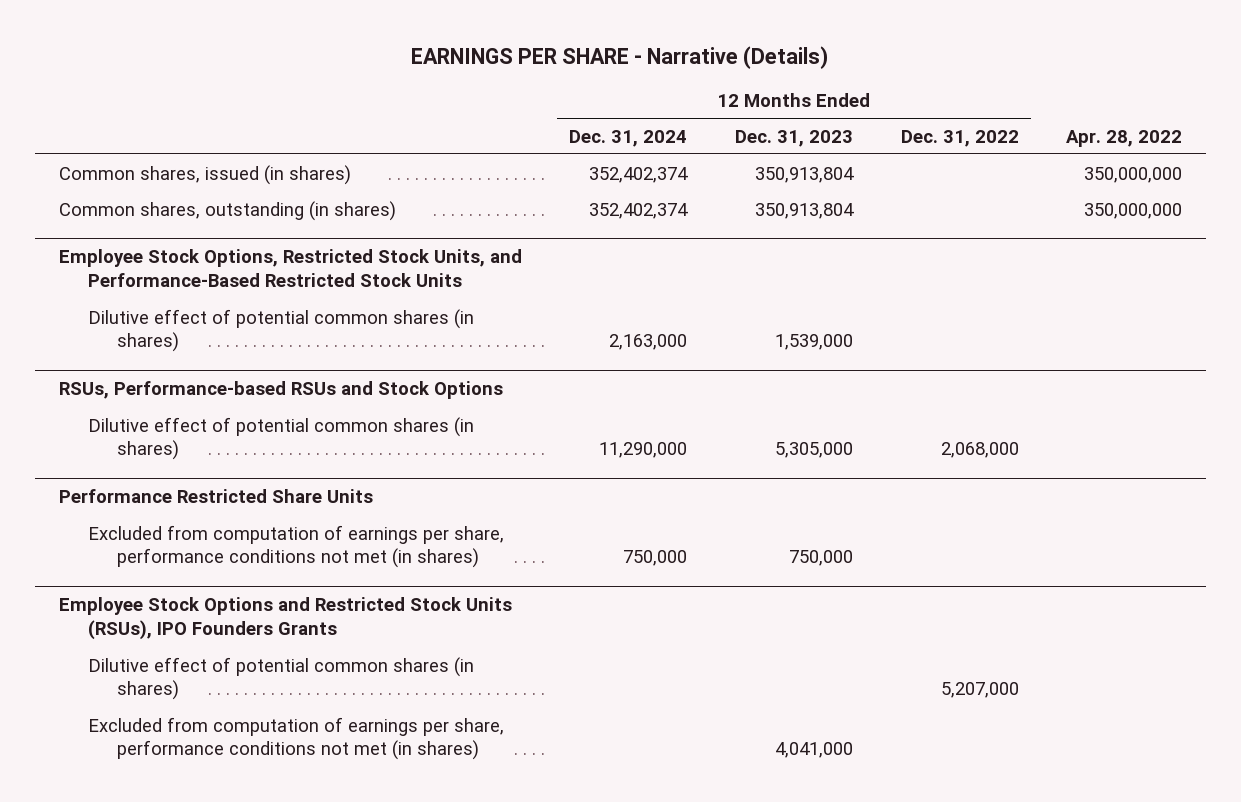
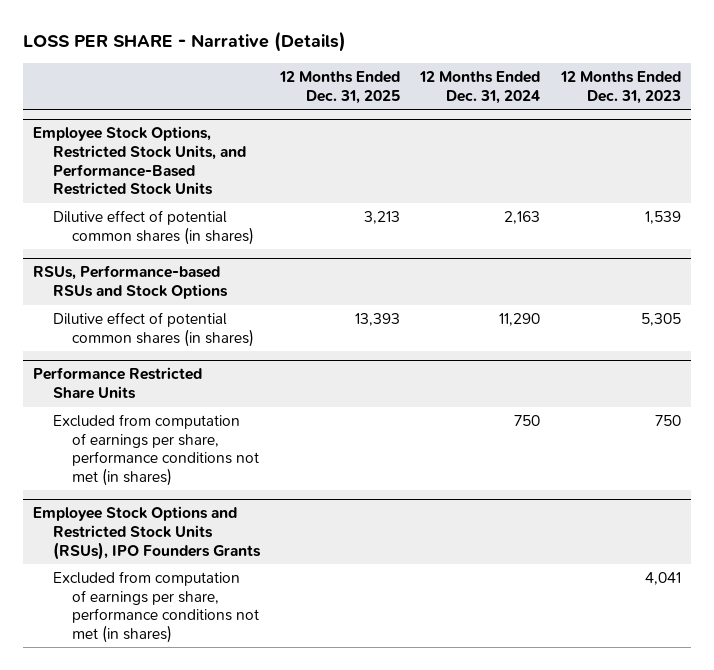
- EARNINGS PER SHARE - Narrative (Details)
+ LOSS PER SHARE - Narrative (Details)
- | 12 Months Ended Dec. 31, 2024 | 12 Months Ended Dec. 31, 2023 | 12 Months Ended Dec. 31, 2022 | Apr. 28, 2022
+ | 12 Months Ended Dec. 31, 2025 | 12 Months Ended Dec. 31, 2024 | 12 Months Ended Dec. 31, 2023
- Common shares, issued (in shares) | 352,402,374 | 350,913,804 | | 350,000,000
- Common shares, outstanding (in shares) | 352,402,374 | 350,913,804 | | 350,000,000
@ Employee Stock Options, Restricted Stock Units, and Performance-Based Restricted Stock Units
- Dilutive effect of potential common shares (in shares) | 2,163,000 | 1,539,000 | |
+ Dilutive effect of potential common shares (in shares) | 3,213 | 2,163 | 1,539
@ RSUs, Performance-based RSUs and Stock Options
- Dilutive effect of potential common shares (in shares) | 11,290,000 | 5,305,000 | 2,068,000 |
+ Dilutive effect of potential common shares (in shares) | 13,393 | 11,290 | 5,305
@ Performance Restricted Share Units
- Excluded from computation of earnings per share, performance conditions not met (in shares) | 750,000 | 750,000 | |
+ Excluded from computation of earnings per share, performance conditions not met (in shares) | | 750 | 750
@ Employee Stock Options and Restricted Stock Units (RSUs), IPO Founders Grants
- Dilutive effect of potential common shares (in shares) | | | 5,207,000 |
- Excluded from computation of earnings per share, performance conditions not met (in shares) | | 4,041,000 | |
+ Excluded from computation of earnings per share, performance conditions not met (in shares) | | | 4,041

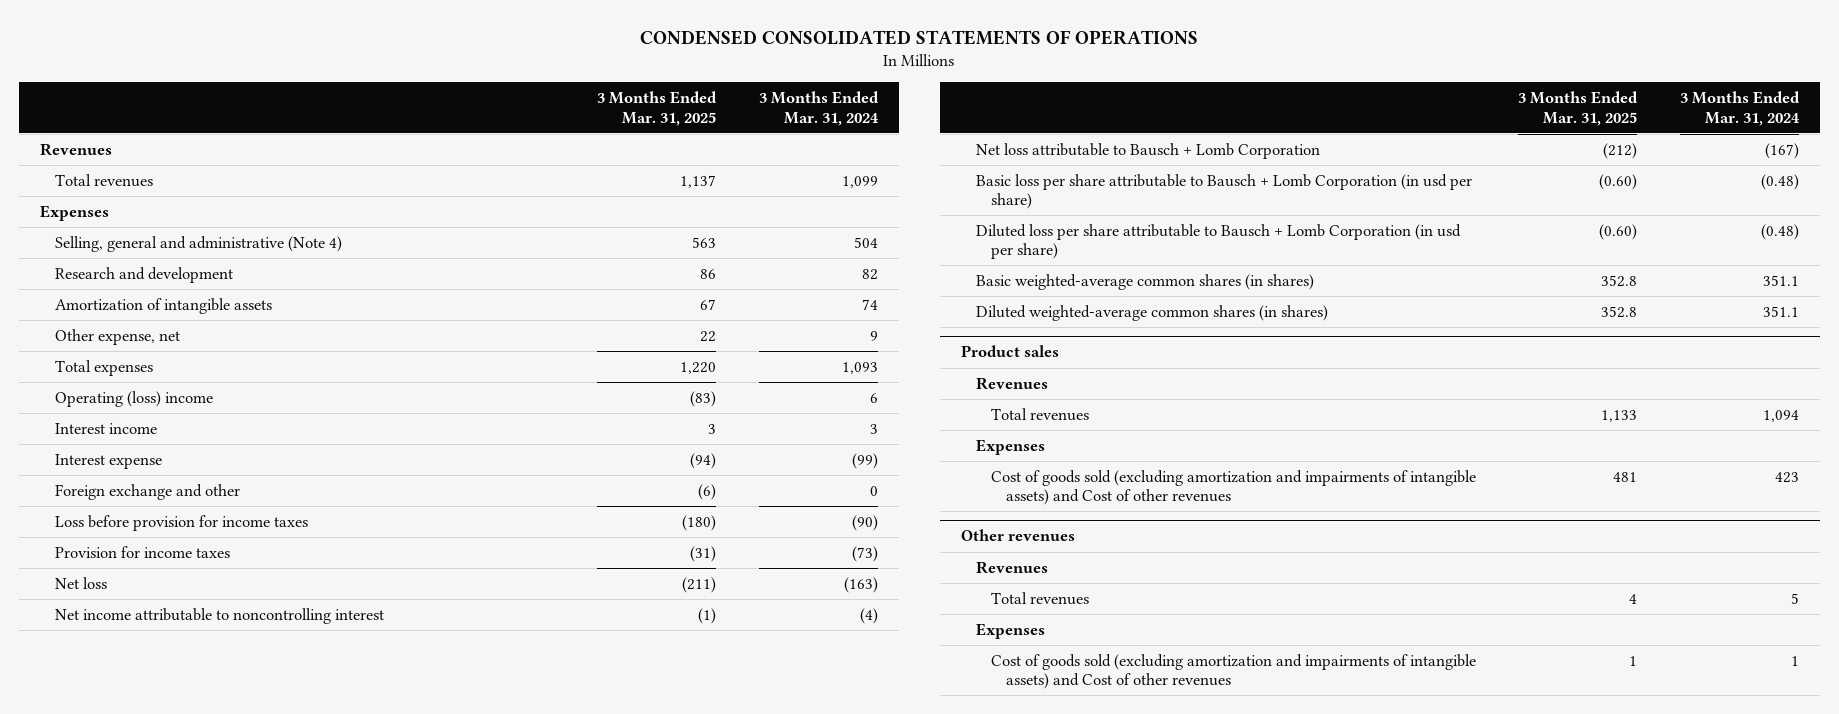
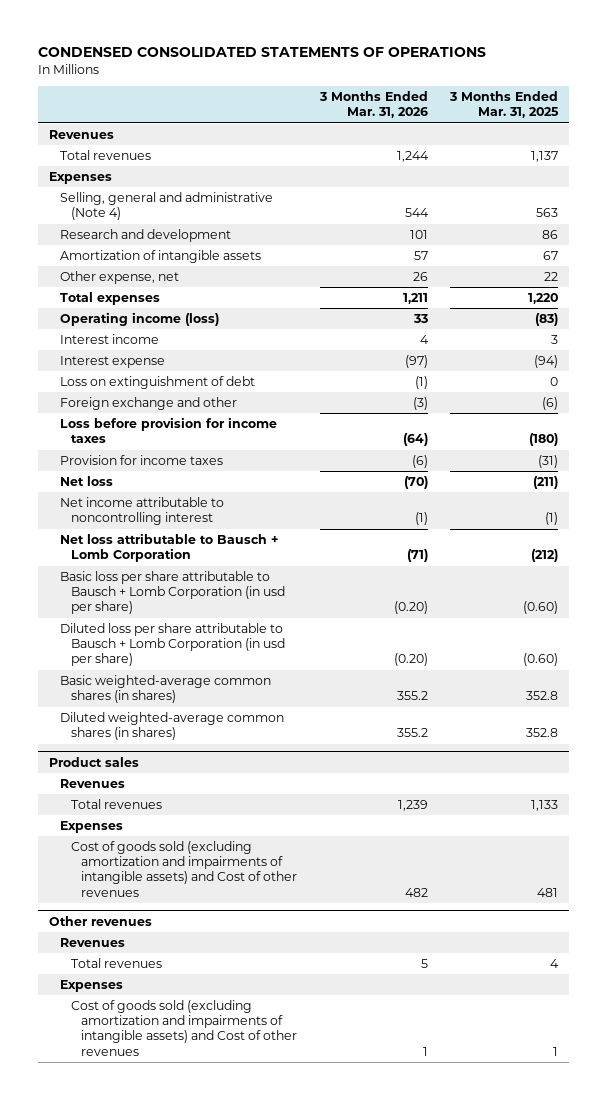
- | 3 Months Ended Mar. 31, 2025 | 3 Months Ended Mar. 31, 2024
+ | 3 Months Ended Mar. 31, 2026 | 3 Months Ended Mar. 31, 2025
- Operating (loss) income | (83) | 6
+ Operating income (loss) | 33 | (83)
+ Loss on extinguishment of debt | (1) | 0

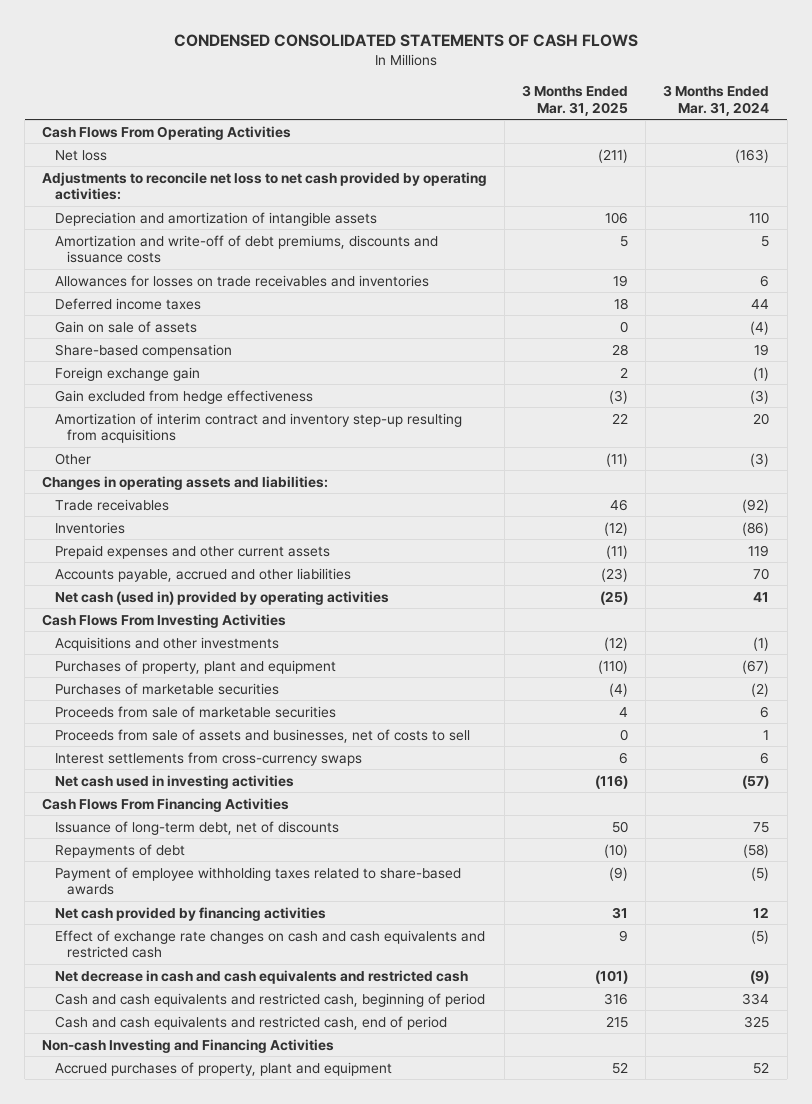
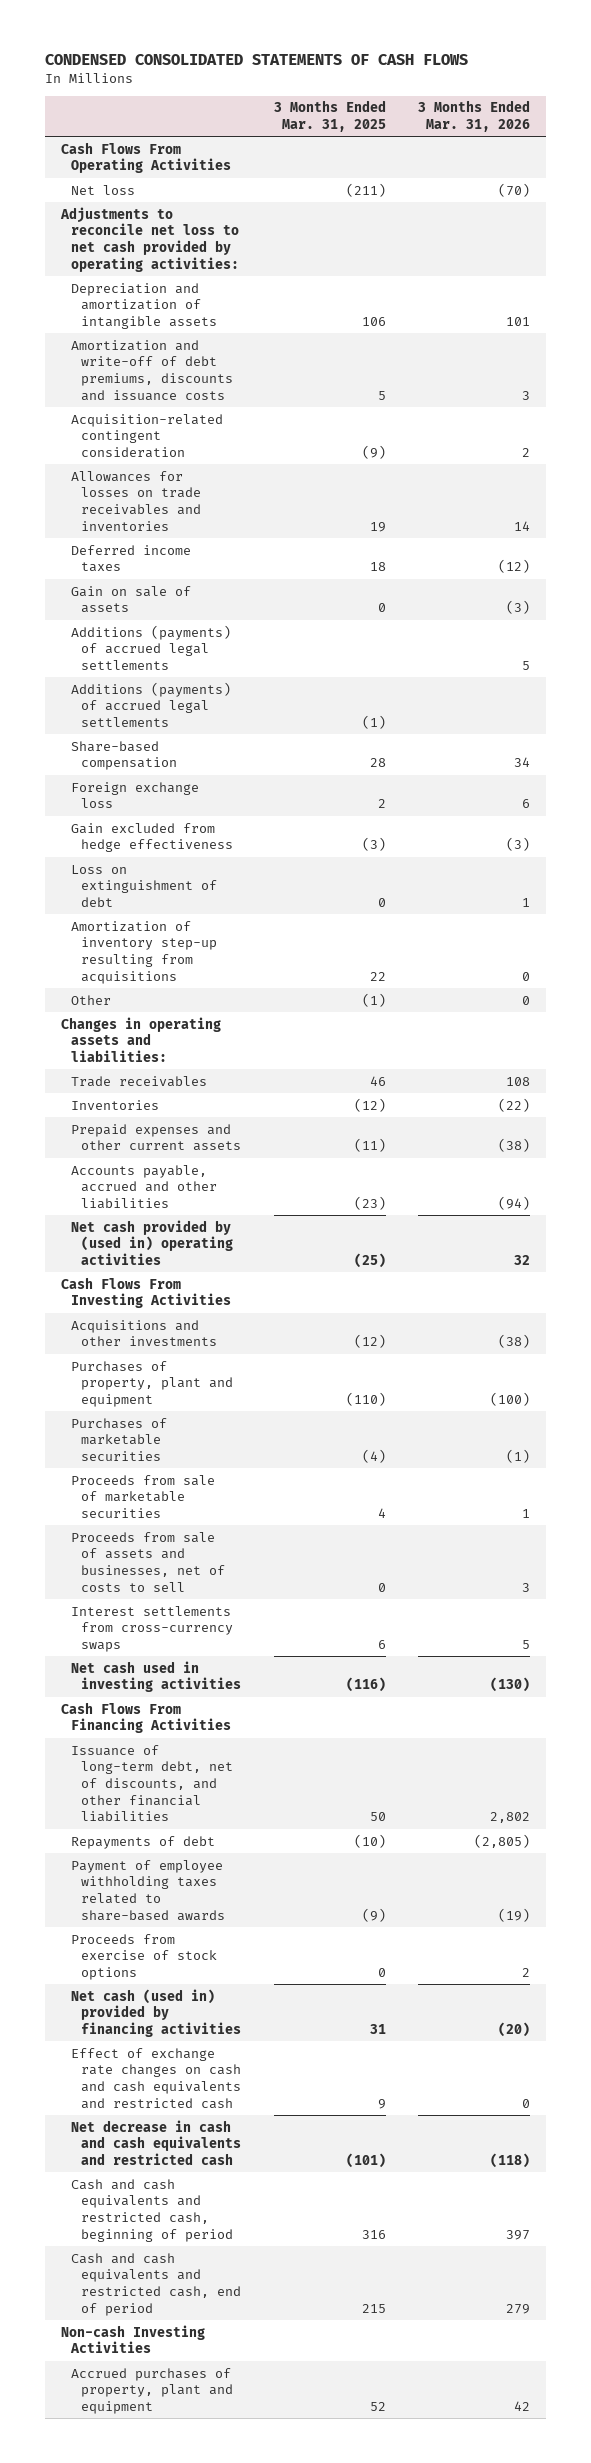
- | 3 Months Ended Mar. 31, 2025 | 3 Months Ended Mar. 31, 2024
+ | 3 Months Ended Mar. 31, 2025 | 3 Months Ended Mar. 31, 2026
+ Acquisition-related contingent consideration | (9) | 2
+ Additions (payments) of accrued legal settlements | | 5
+ Additions (payments) of accrued legal settlements | (1) |
- Foreign exchange gain | 2 | (1)
+ Foreign exchange loss | 2 | 6
- Amortization of interim contract and inventory step-up resulting from acquisitions | 22 | 20
- Other | (11) | (3)
+ Loss on extinguishment of debt | 0 | 1
+ Amortization of inventory step-up resulting from acquisitions | 22 | 0
+ Other | (1) | 0
- Net cash (used in) provided by operating activities | (25) | 41
+ Net cash provided by (used in) operating activities | (25) | 32
- Issuance of long-term debt, net of discounts | 50 | 75
+ Issuance of long-term debt, net of discounts, and other financial liabilities | 50 | 2,802
- Net cash provided by financing activities | 31 | 12
+ Proceeds from exercise of stock options | 0 | 2
+ Net cash (used in) provided by financing activities | 31 | (20)
- Non-cash Investing and Financing Activities
+ Non-cash Investing Activities

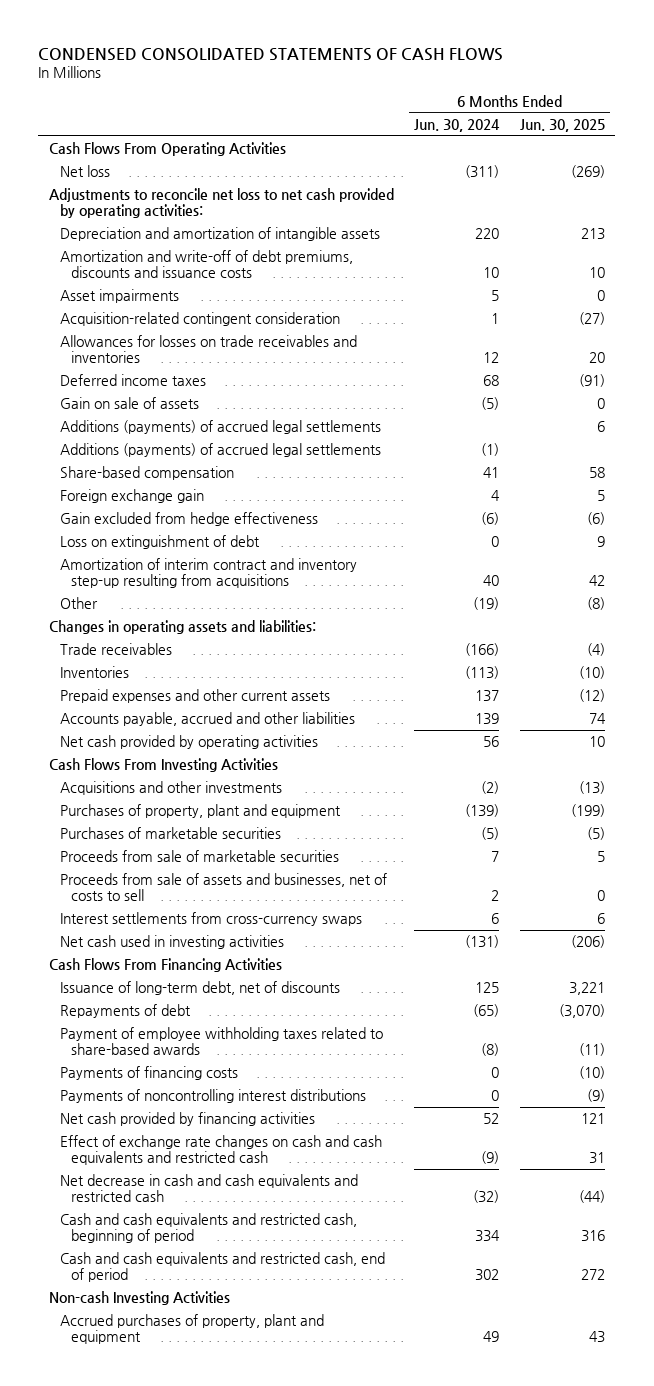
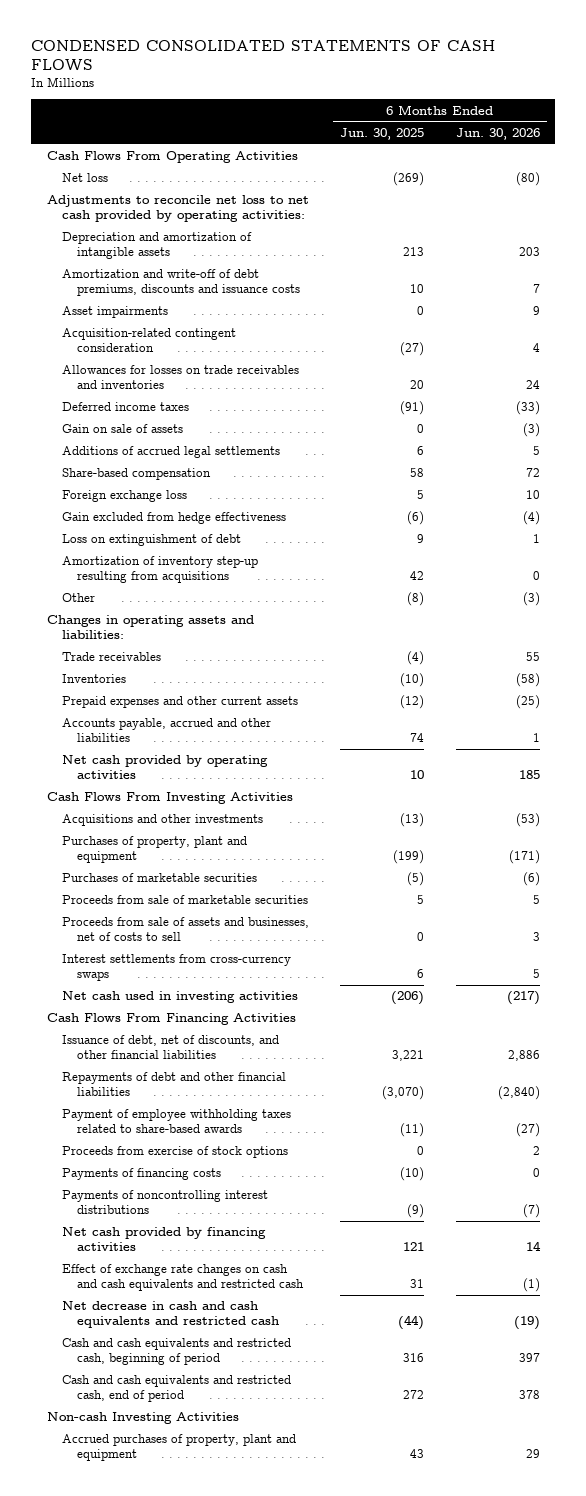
- | 6 Months Ended Jun. 30, 2024 | 6 Months Ended Jun. 30, 2025
+ | 6 Months Ended Jun. 30, 2025 | 6 Months Ended Jun. 30, 2026
- Additions (payments) of accrued legal settlements | | 6
- Additions (payments) of accrued legal settlements | (1) |
+ Additions of accrued legal settlements | 6 | 5
- Foreign exchange gain | 4 | 5
+ Foreign exchange loss | 5 | 10
- Amortization of interim contract and inventory step-up resulting from acquisitions | 40 | 42
+ Amortization of inventory step-up resulting from acquisitions | 42 | 0
- Issuance of long-term debt, net of discounts | 125 | 3,221
- Repayments of debt | (65) | (3,070)
+ Issuance of debt, net of discounts, and other financial liabilities | 3,221 | 2,886
+ Repayments of debt and other financial liabilities | (3,070) | (2,840)
+ Proceeds from exercise of stock options | 0 | 2

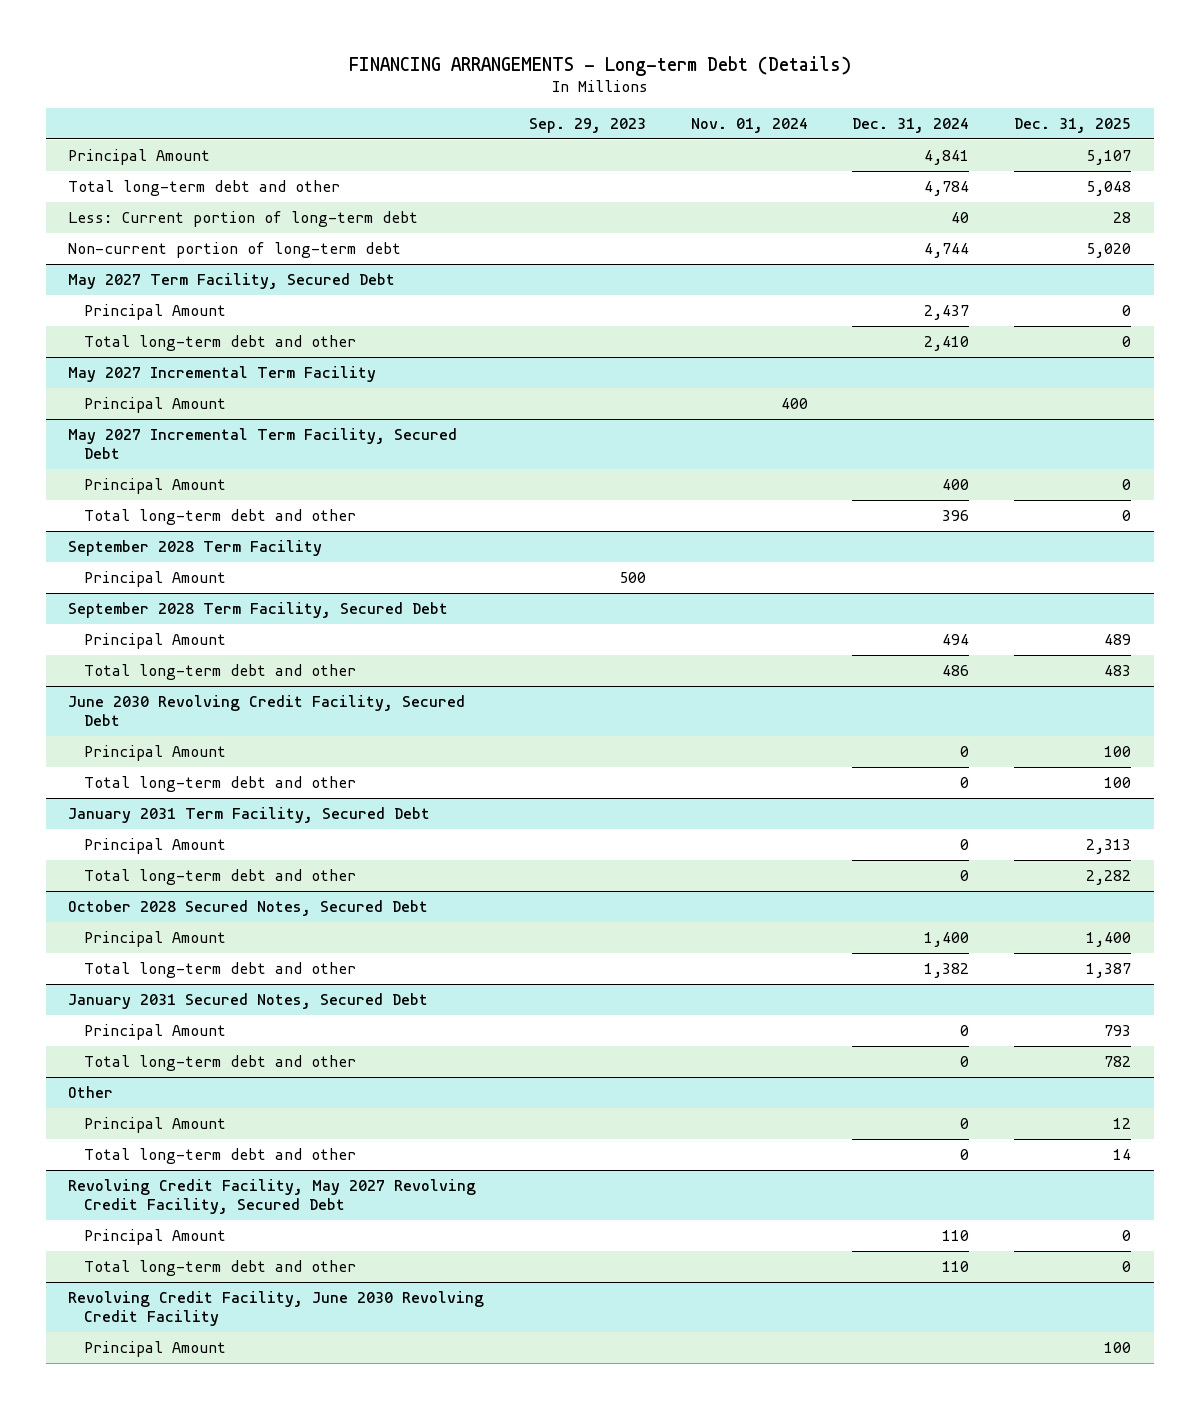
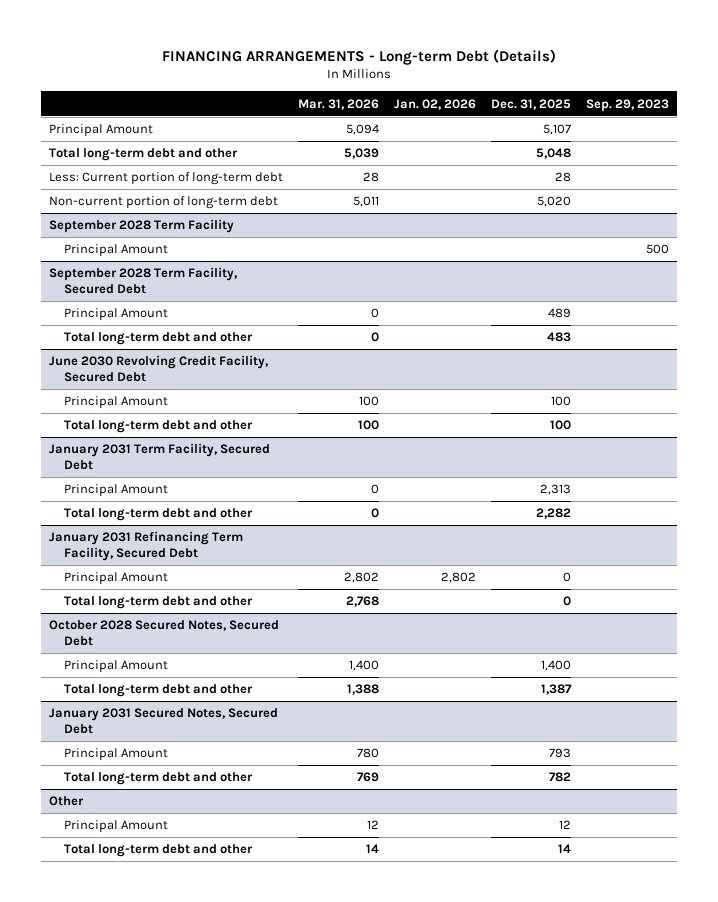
- | Sep. 29, 2023 | Nov. 01, 2024 | Dec. 31, 2024 | Dec. 31, 2025
+ | Mar. 31, 2026 | Jan. 02, 2026 | Dec. 31, 2025 | Sep. 29, 2023
- May 2027 Term Facility, Secured Debt
- Principal Amount | | | 2,437 | 0
- Total long-term debt and other | | | 2,410 | 0
- May 2027 Incremental Term Facility
- Principal Amount | | 400 | |
- May 2027 Incremental Term Facility, Secured Debt
- Principal Amount | | | 400 | 0
- Total long-term debt and other | | | 396 | 0
+ January 2031 Refinancing Term Facility, Secured Debt
+ Principal Amount | 2,802 | 2,802 | 0 |
+ Total long-term debt and other | 2,768 | | 0 |
- Revolving Credit Facility, May 2027 Revolving Credit Facility, Secured Debt
- Principal Amount | | | 110 | 0
- Total long-term debt and other | | | 110 | 0
- Revolving Credit Facility, June 2030 Revolving Credit Facility
- Principal Amount | | | | 100

